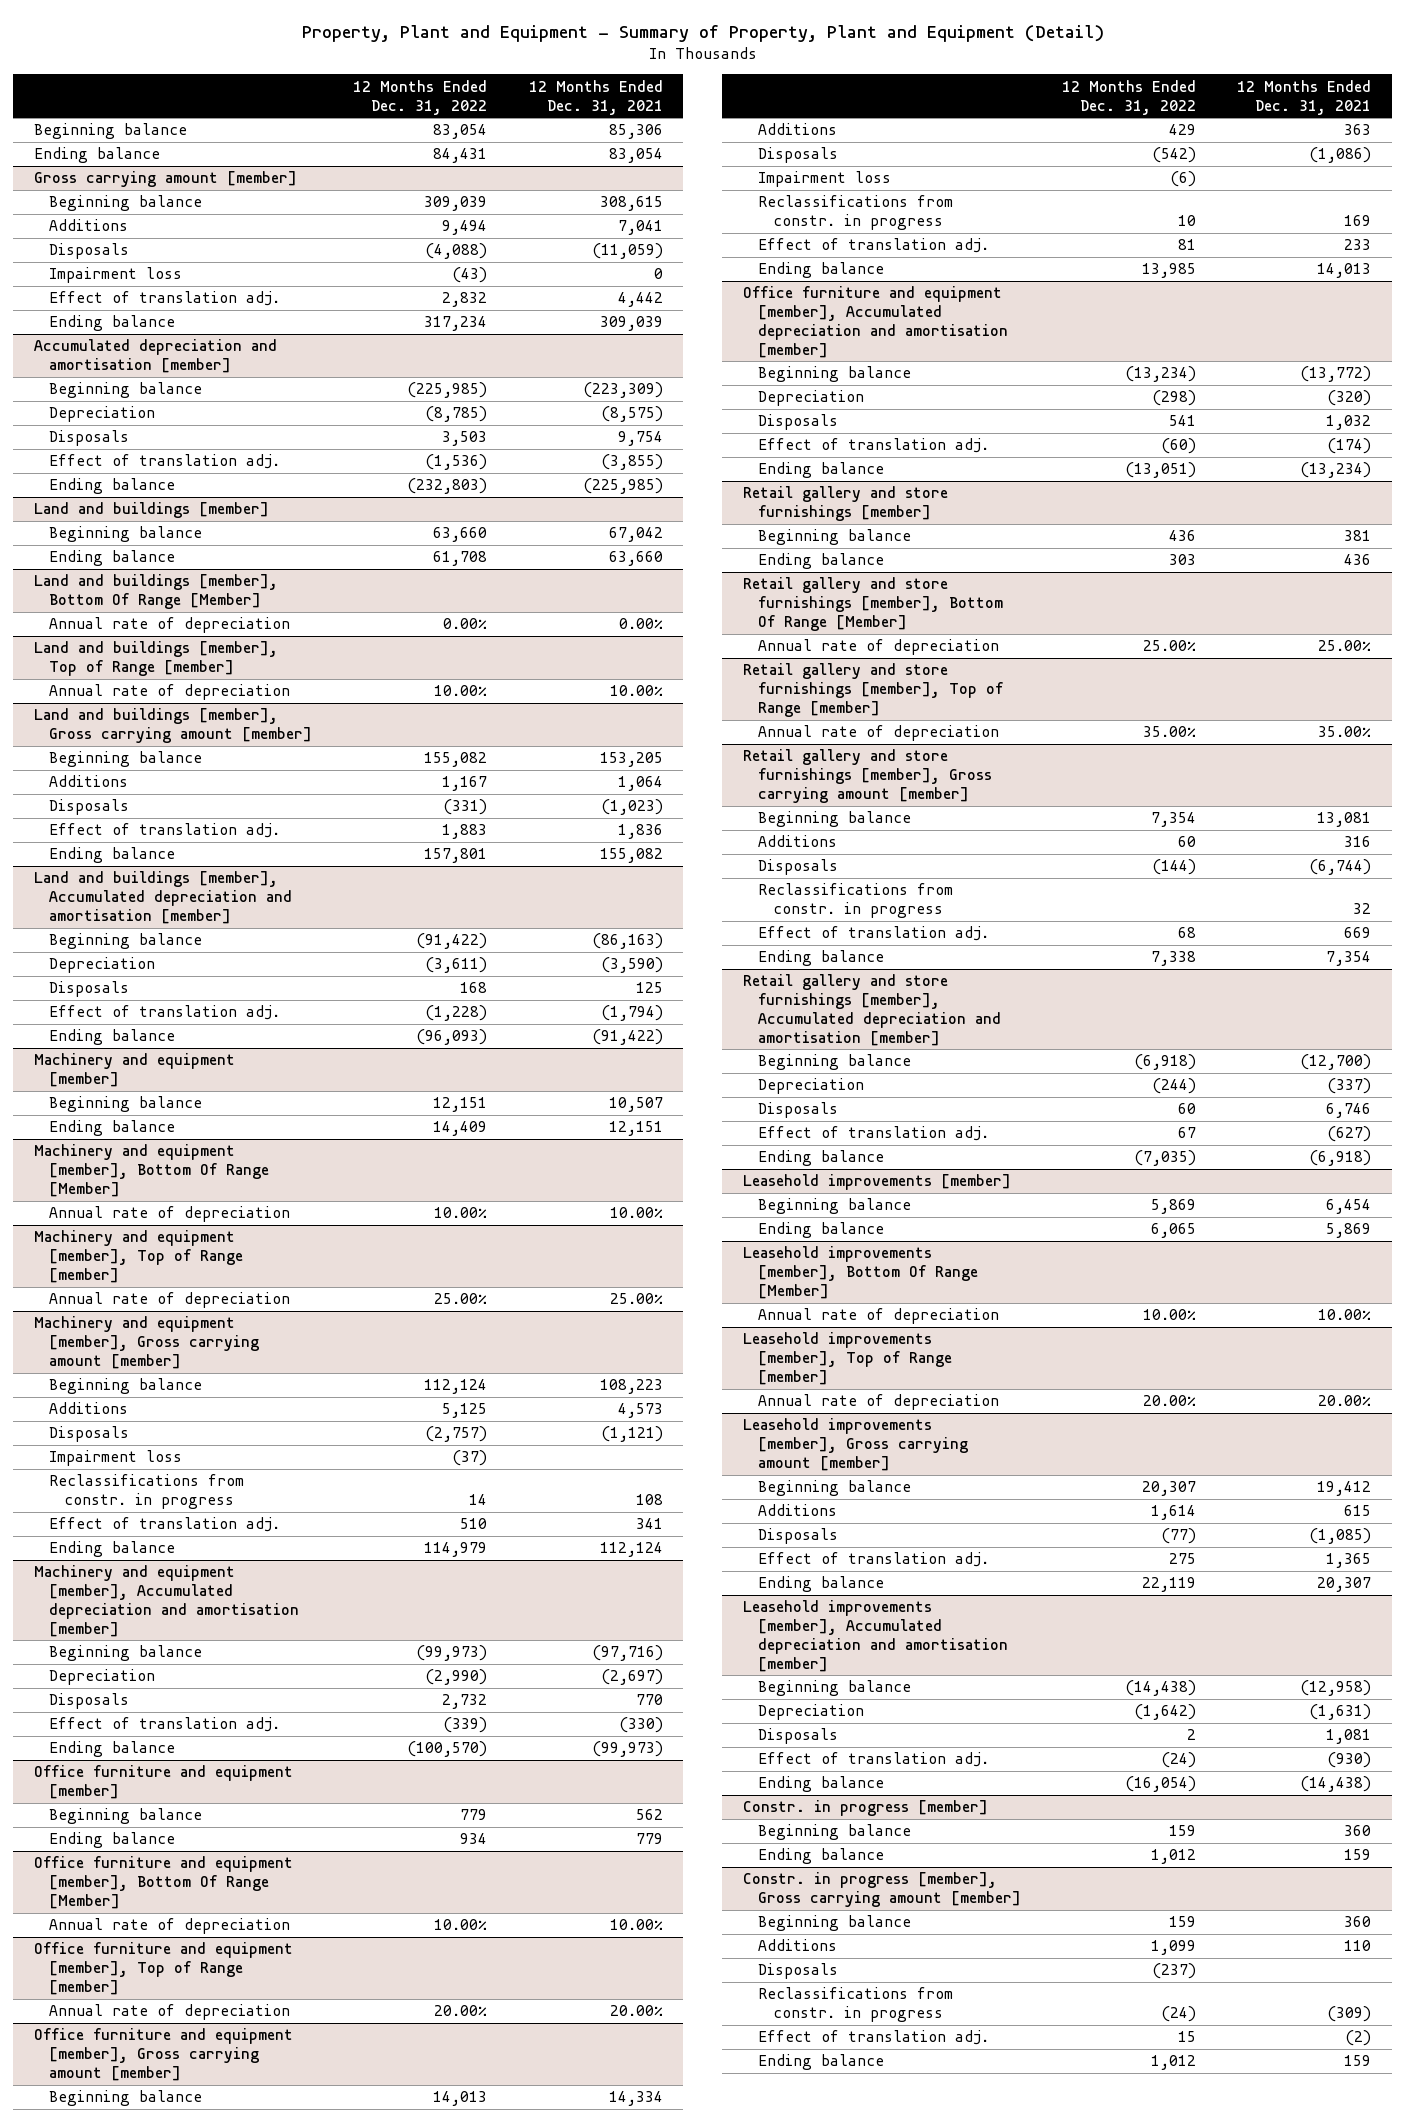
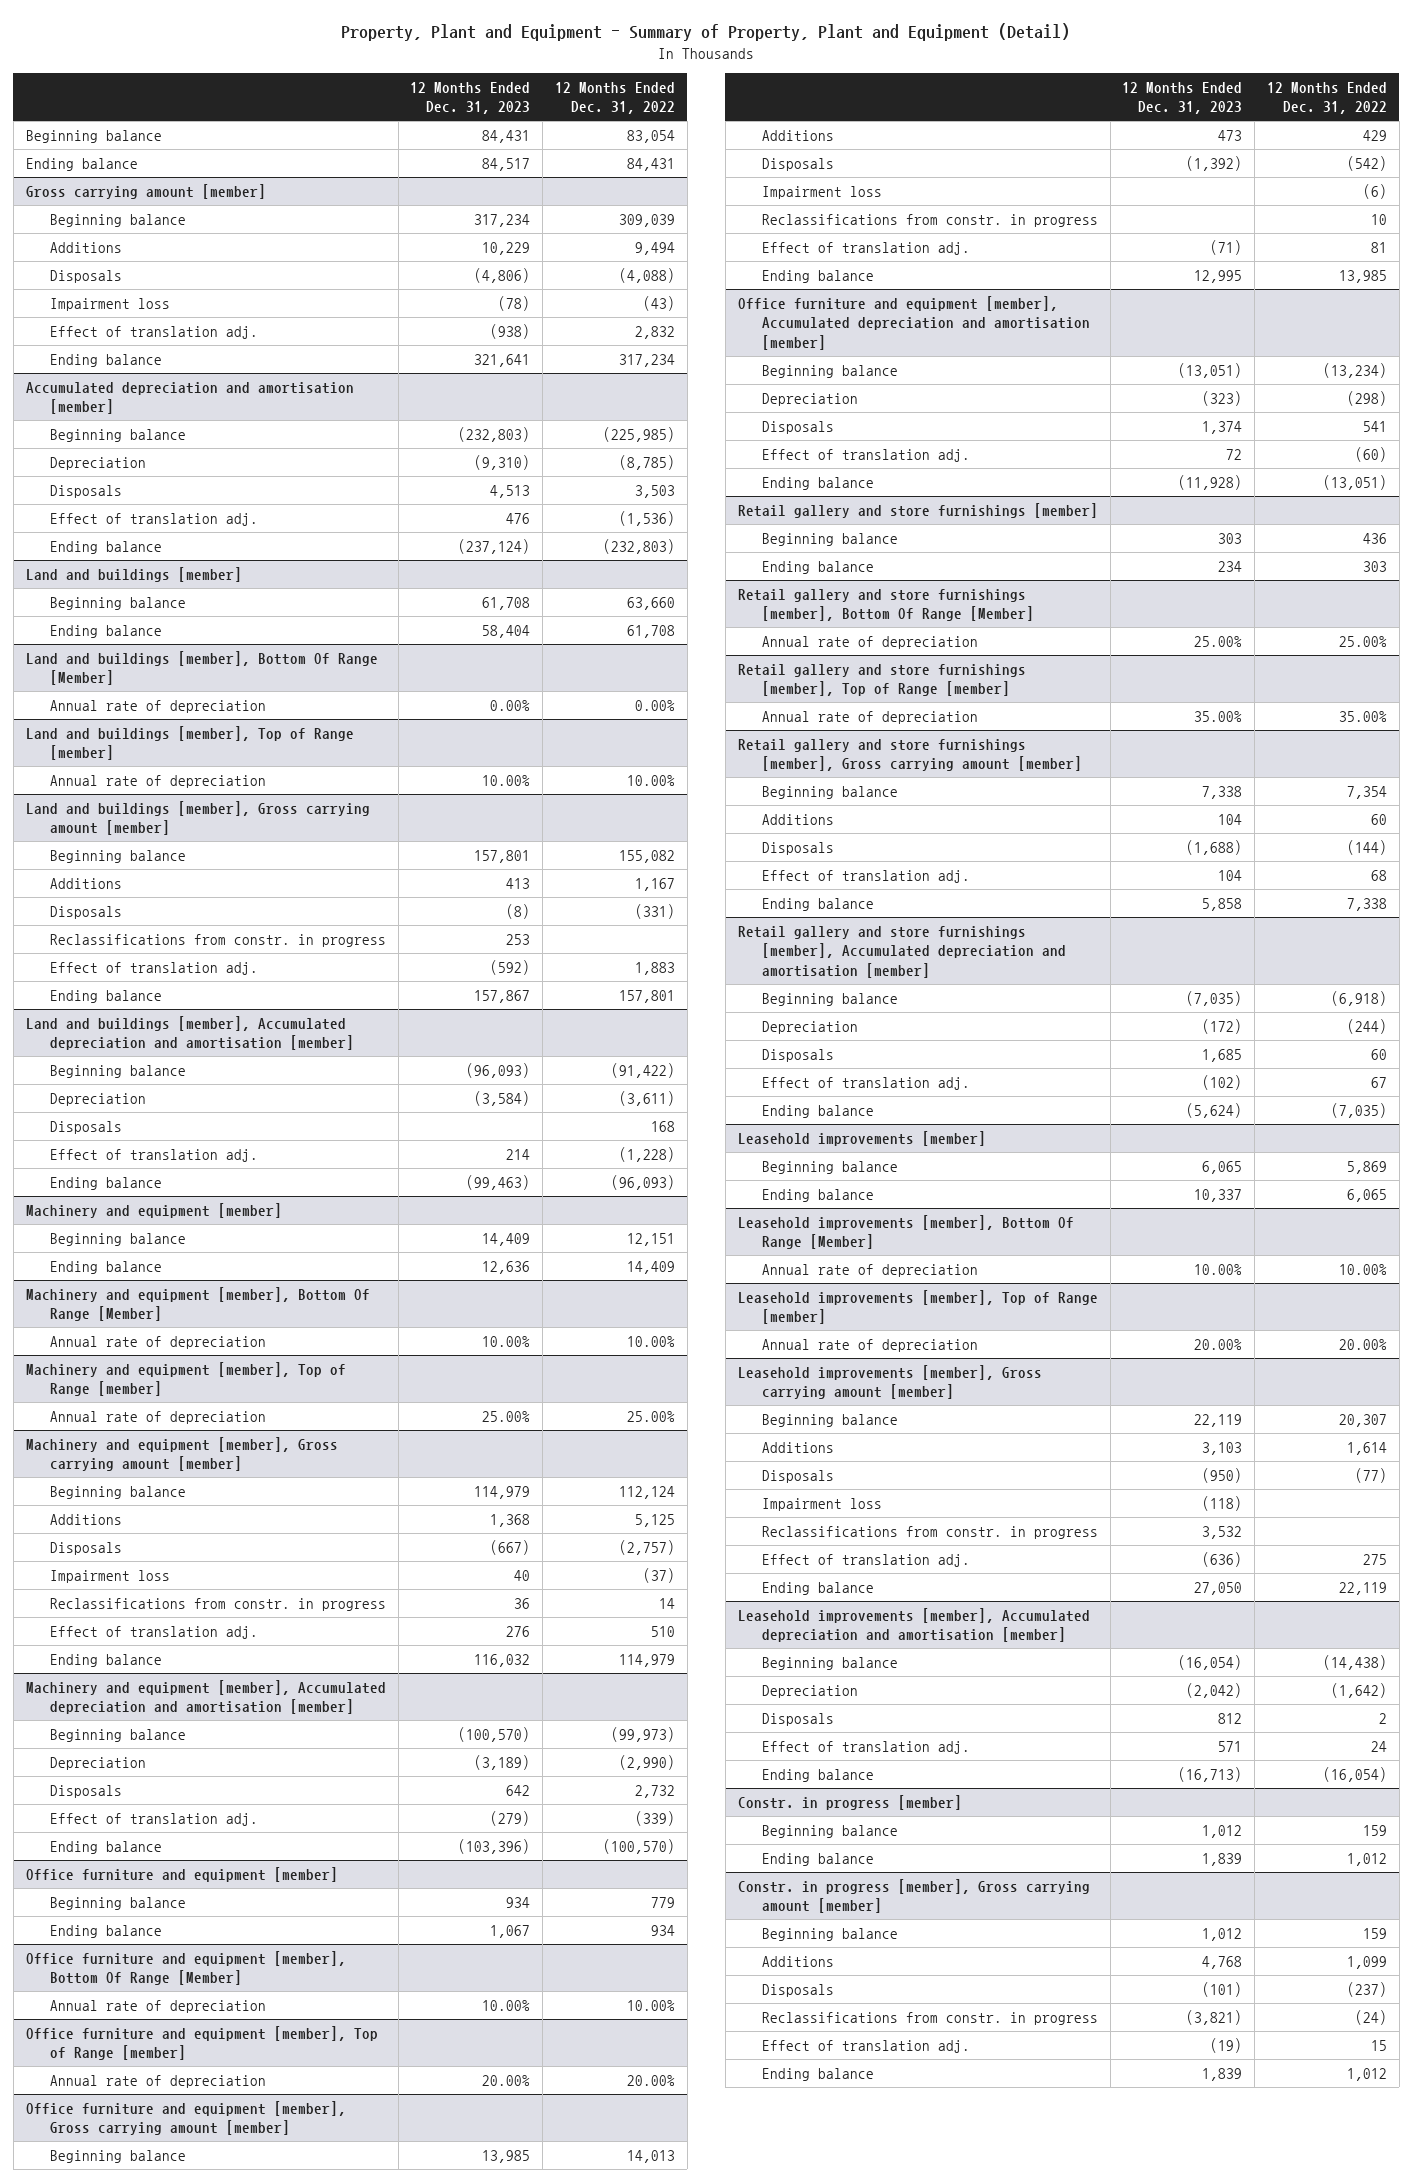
- | 12 Months Ended Dec. 31, 2022 | 12 Months Ended Dec. 31, 2021
+ | 12 Months Ended Dec. 31, 2023 | 12 Months Ended Dec. 31, 2022
@ Land and buildings [member], Gross carrying amount [member]
+ Reclassifications from constr. in progress | 253 |
@ Retail gallery and store furnishings [member], Gross carrying amount [member]
- Reclassifications from constr. in progress | | 32
@ Leasehold improvements [member], Gross carrying amount [member]
+ Impairment loss | (118) |
+ Reclassifications from constr. in progress | 3,532 |
@ Leasehold improvements [member], Accumulated depreciation and amortisation [member]
- Effect of translation adj. | (24) | (930)
+ Effect of translation adj. | 571 | 24

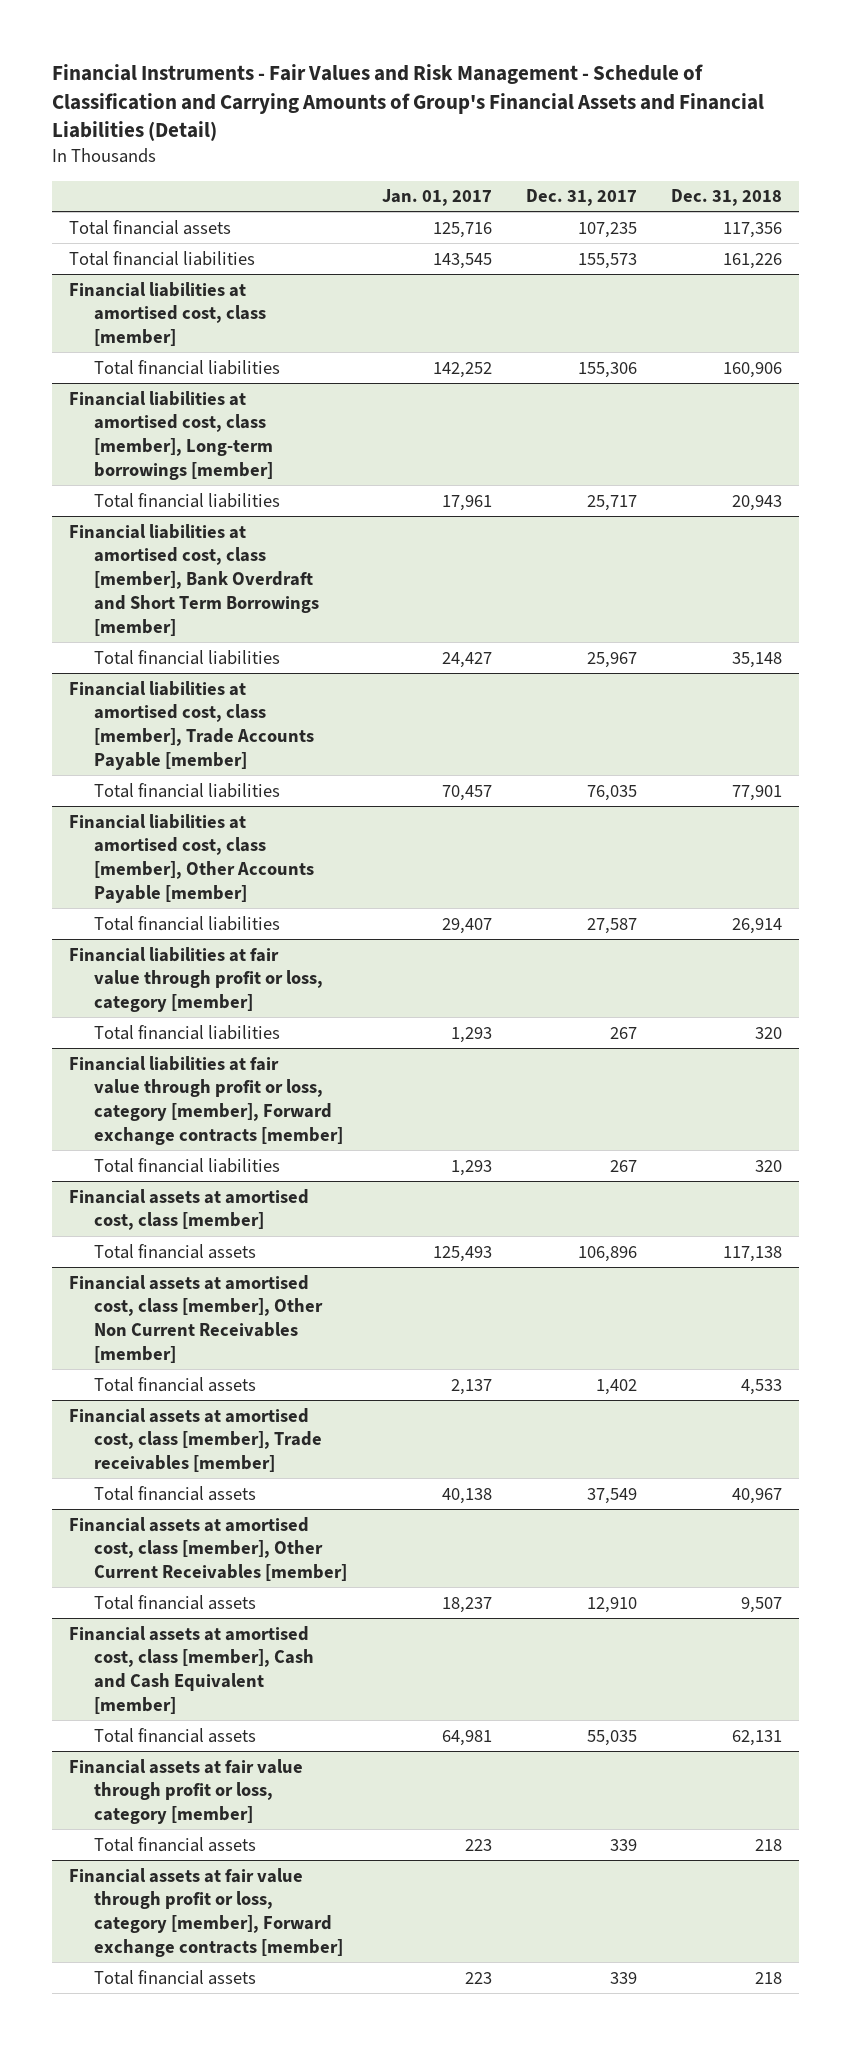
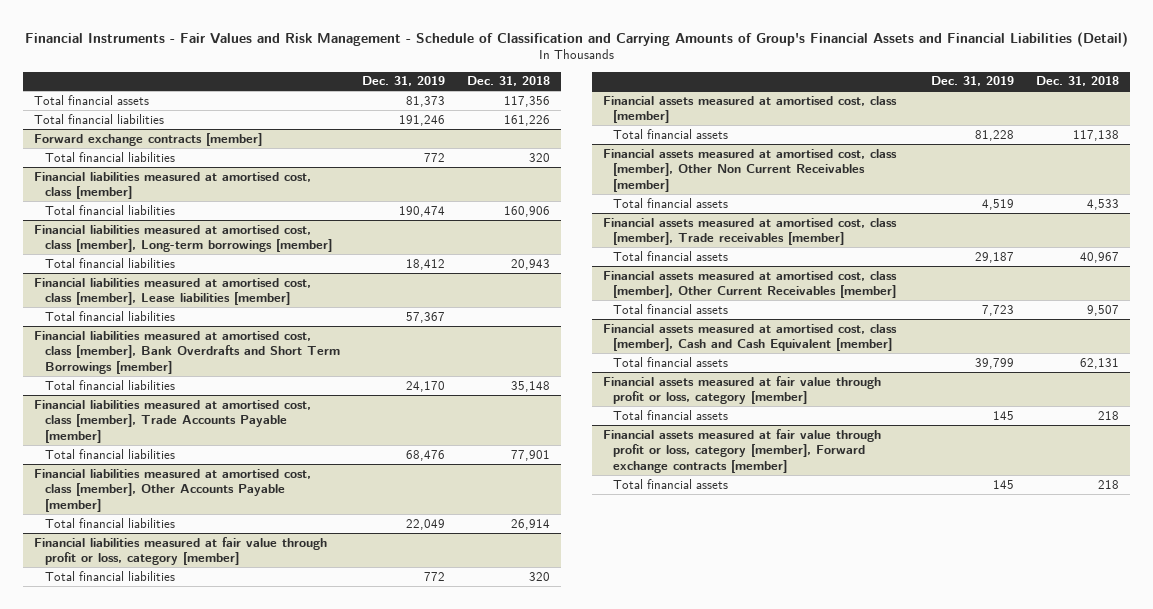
- | Jan. 01, 2017 | Dec. 31, 2017 | Dec. 31, 2018
+ | Dec. 31, 2019 | Dec. 31, 2018
- Financial liabilities at amortised cost, class [member]
+ Forward exchange contracts [member]
+ Total financial liabilities | 772 | 320
+ Financial liabilities measured at amortised cost, class [member]
- Financial liabilities at amortised cost, class [member], Long-term borrowings [member]
+ Financial liabilities measured at amortised cost, class [member], Long-term borrowings [member]
- Financial liabilities at amortised cost, class [member], Bank Overdraft and Short Term Borrowings [member]
+ Financial liabilities measured at amortised cost, class [member], Lease liabilities [member]
+ Total financial liabilities | 57,367 |
+ Financial liabilities measured at amortised cost, class [member], Bank Overdrafts and Short Term Borrowings [member]
- Financial liabilities at amortised cost, class [member], Trade Accounts Payable [member]
+ Financial liabilities measured at amortised cost, class [member], Trade Accounts Payable [member]
- Financial liabilities at amortised cost, class [member], Other Accounts Payable [member]
+ Financial liabilities measured at amortised cost, class [member], Other Accounts Payable [member]
- Financial liabilities at fair value through profit or loss, category [member]
- Total financial liabilities | 1,293 | 267 | 320
- Financial liabilities at fair value through profit or loss, category [member], Forward exchange contracts [member]
+ Financial liabilities measured at fair value through profit or loss, category [member]
- Financial assets at amortised cost, class [member]
+ Financial assets measured at amortised cost, class [member]
- Financial assets at amortised cost, class [member], Other Non Current Receivables [member]
+ Financial assets measured at amortised cost, class [member], Other Non Current Receivables [member]
- Financial assets at amortised cost, class [member], Trade receivables [member]
+ Financial assets measured at amortised cost, class [member], Trade receivables [member]
- Financial assets at amortised cost, class [member], Other Current Receivables [member]
+ Financial assets measured at amortised cost, class [member], Other Current Receivables [member]
- Financial assets at amortised cost, class [member], Cash and Cash Equivalent [member]
+ Financial assets measured at amortised cost, class [member], Cash and Cash Equivalent [member]
- Financial assets at fair value through profit or loss, category [member]
+ Financial assets measured at fair value through profit or loss, category [member]
- Financial assets at fair value through profit or loss, category [member], Forward exchange contracts [member]
+ Financial assets measured at fair value through profit or loss, category [member], Forward exchange contracts [member]

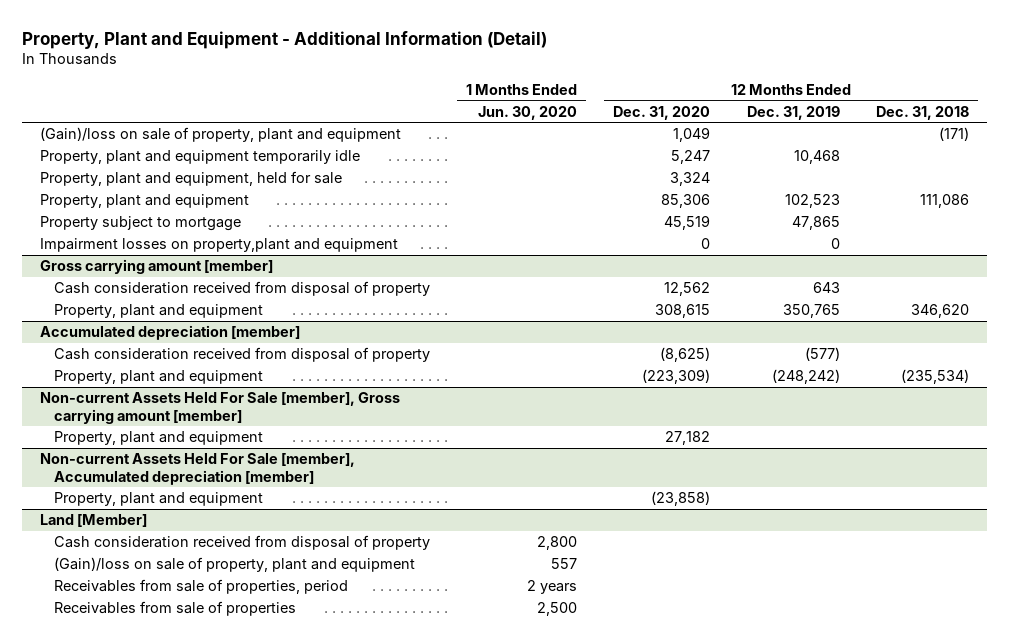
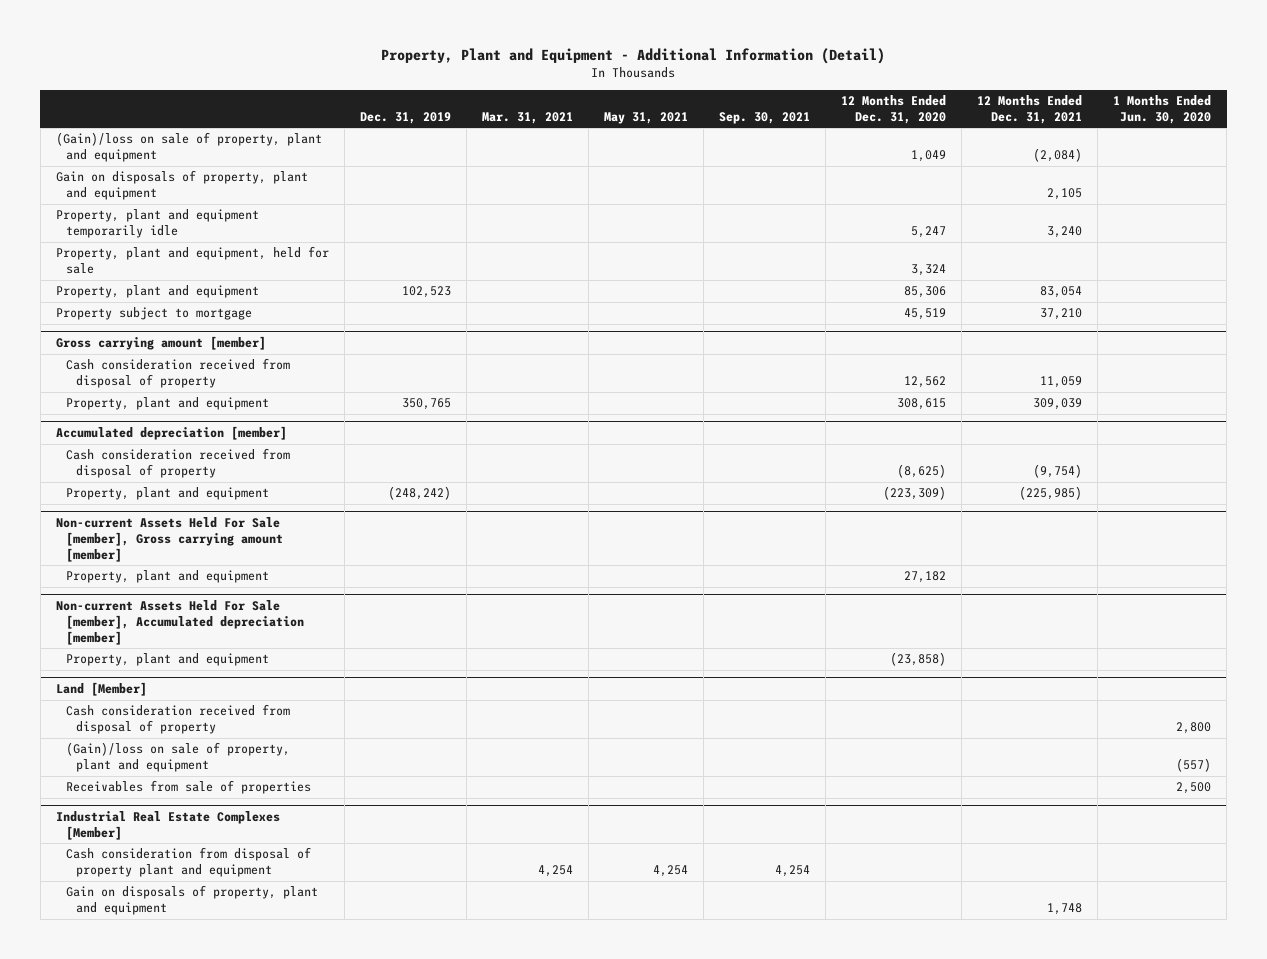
- | 1 Months Ended Jun. 30, 2020 | 12 Months Ended Dec. 31, 2020 | 12 Months Ended Dec. 31, 2019 | 12 Months Ended Dec. 31, 2018
+ | Dec. 31, 2019 | Mar. 31, 2021 | May 31, 2021 | Sep. 30, 2021 | 12 Months Ended Dec. 31, 2020 | 12 Months Ended Dec. 31, 2021 | 1 Months Ended Jun. 30, 2020
+ Gain on disposals of property, plant and equipment | | | | | | 2,105 |
- Impairment losses on property,plant and equipment | | 0 | 0 |
@ Land [Member]
- (Gain)/loss on sale of property, plant and equipment | 557 | | |
- Receivables from sale of properties, period | 2 years | | |
+ (Gain)/loss on sale of property, plant and equipment | | | | | | | (557)
+ Industrial Real Estate Complexes [Member]
+ Cash consideration from disposal of property plant and equipment | | 4,254 | 4,254 | 4,254 | | |
+ Gain on disposals of property, plant and equipment | | | | | | 1,748 |

